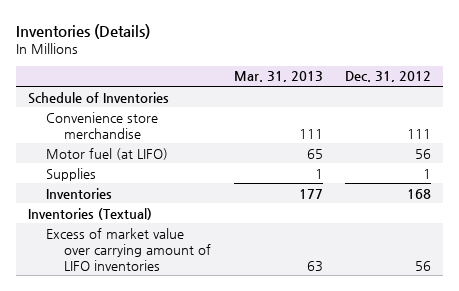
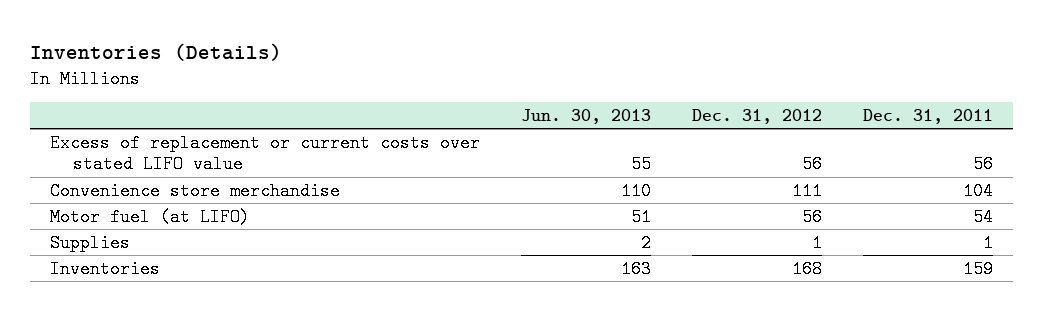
- | Mar. 31, 2013 | Dec. 31, 2012
+ | Jun. 30, 2013 | Dec. 31, 2012 | Dec. 31, 2011
- Schedule of Inventories
+ Excess of replacement or current costs over stated LIFO value | 55 | 56 | 56
- Inventories (Textual)
- Excess of market value over carrying amount of LIFO inventories | 63 | 56

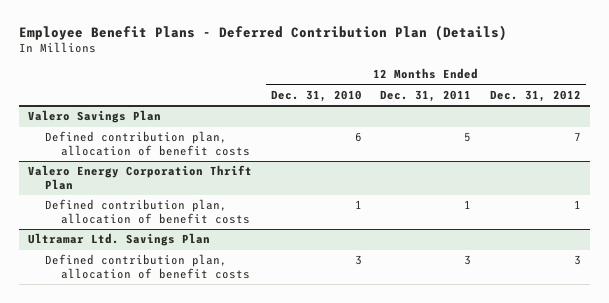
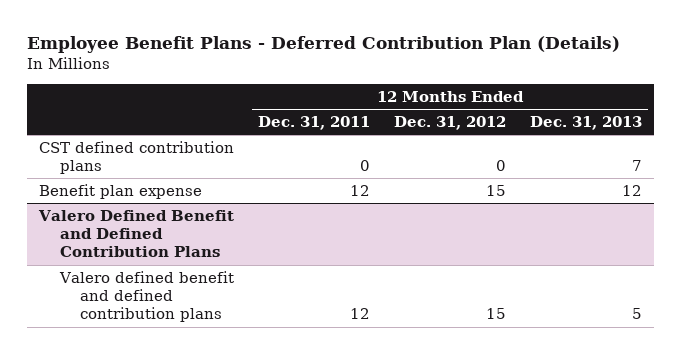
- | 12 Months Ended Dec. 31, 2010 | 12 Months Ended Dec. 31, 2011 | 12 Months Ended Dec. 31, 2012
+ | 12 Months Ended Dec. 31, 2011 | 12 Months Ended Dec. 31, 2012 | 12 Months Ended Dec. 31, 2013
- Valero Savings Plan
- Defined contribution plan, allocation of benefit costs | 6 | 5 | 7
- Valero Energy Corporation Thrift Plan
- Defined contribution plan, allocation of benefit costs | 1 | 1 | 1
- Ultramar Ltd. Savings Plan
- Defined contribution plan, allocation of benefit costs | 3 | 3 | 3
+ CST defined contribution plans | 0 | 0 | 7
+ Benefit plan expense | 12 | 15 | 12
+ Valero Defined Benefit and Defined Contribution Plans
+ Valero defined benefit and defined contribution plans | 12 | 15 | 5

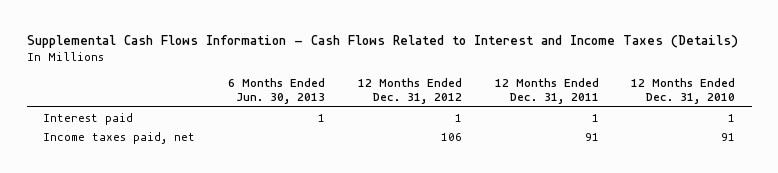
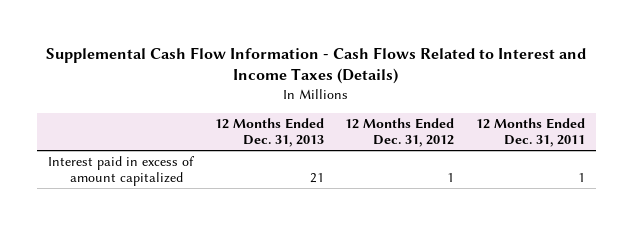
- Supplemental Cash Flows Information - Cash Flows Related to Interest and Income Taxes (Details)
+ Supplemental Cash Flow Information - Cash Flows Related to Interest and Income Taxes (Details)
- | 6 Months Ended Jun. 30, 2013 | 12 Months Ended Dec. 31, 2012 | 12 Months Ended Dec. 31, 2011 | 12 Months Ended Dec. 31, 2010
+ | 12 Months Ended Dec. 31, 2013 | 12 Months Ended Dec. 31, 2012 | 12 Months Ended Dec. 31, 2011
- Interest paid | 1 | 1 | 1 | 1
- Income taxes paid, net | | 106 | 91 | 91
+ Interest paid in excess of amount capitalized | 21 | 1 | 1

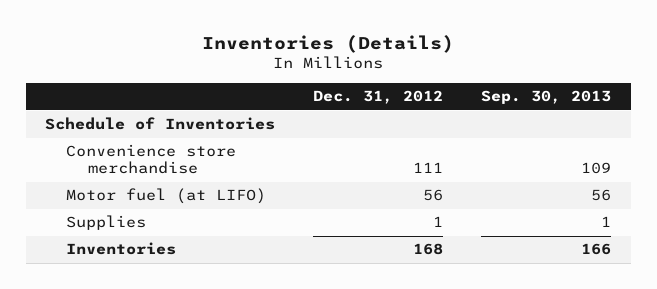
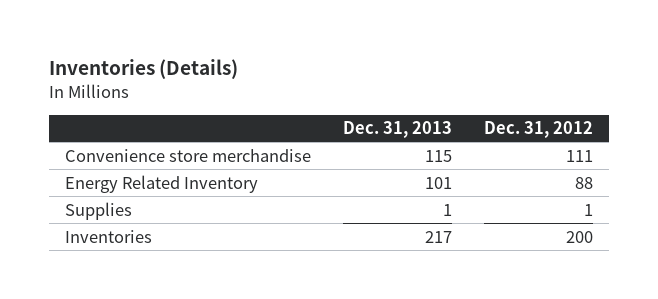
- | Dec. 31, 2012 | Sep. 30, 2013
+ | Dec. 31, 2013 | Dec. 31, 2012
- Schedule of Inventories
- Motor fuel (at LIFO) | 56 | 56
+ Energy Related Inventory | 101 | 88
- Inventories | 168 | 166
+ Inventories | 217 | 200

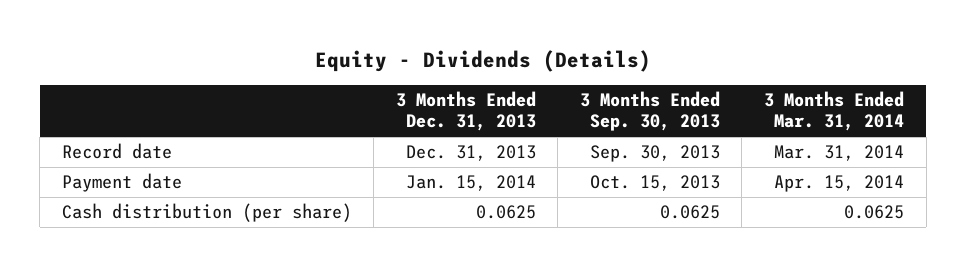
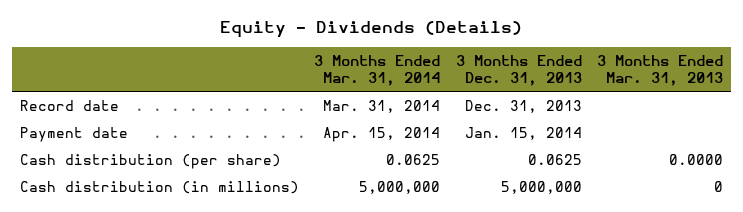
- | 3 Months Ended Dec. 31, 2013 | 3 Months Ended Sep. 30, 2013 | 3 Months Ended Mar. 31, 2014
+ | 3 Months Ended Mar. 31, 2014 | 3 Months Ended Dec. 31, 2013 | 3 Months Ended Mar. 31, 2013
+ Cash distribution (in millions) | 5,000,000 | 5,000,000 | 0

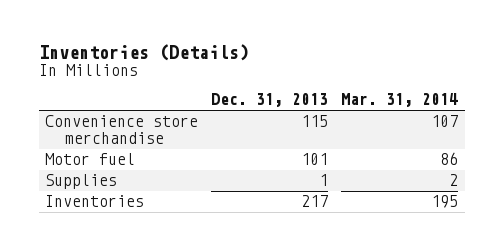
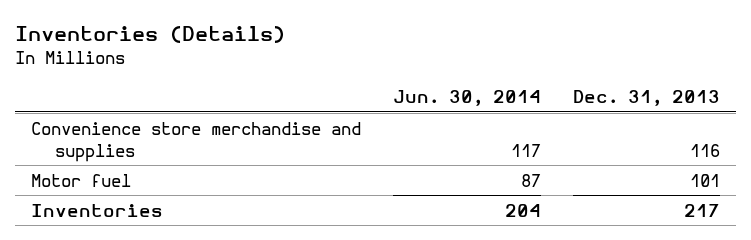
- | Dec. 31, 2013 | Mar. 31, 2014
+ | Jun. 30, 2014 | Dec. 31, 2013
- Convenience store merchandise | 115 | 107
+ Convenience store merchandise and supplies | 117 | 116
- Supplies | 1 | 2

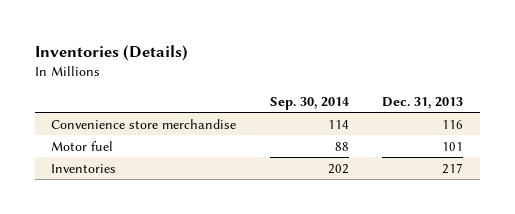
- | Jun. 30, 2014 | Dec. 31, 2013
+ | Sep. 30, 2014 | Dec. 31, 2013
- Convenience store merchandise and supplies | 117 | 116
+ Convenience store merchandise | 114 | 116

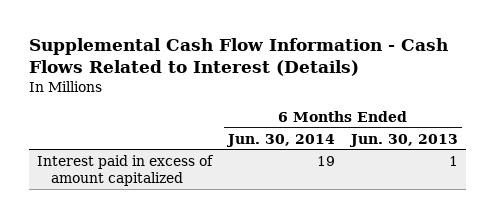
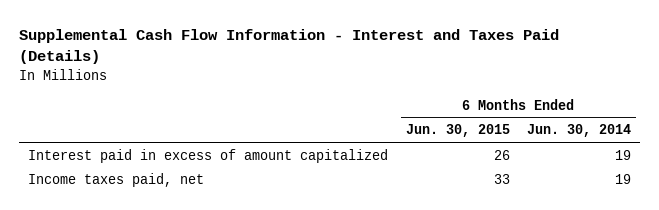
- Supplemental Cash Flow Information - Cash Flows Related to Interest (Details)
+ Supplemental Cash Flow Information - Interest and Taxes Paid (Details)
- | 6 Months Ended Jun. 30, 2014 | 6 Months Ended Jun. 30, 2013
+ | 6 Months Ended Jun. 30, 2015 | 6 Months Ended Jun. 30, 2014
+ Income taxes paid, net | 33 | 19

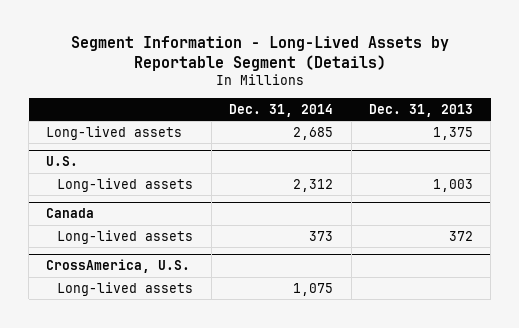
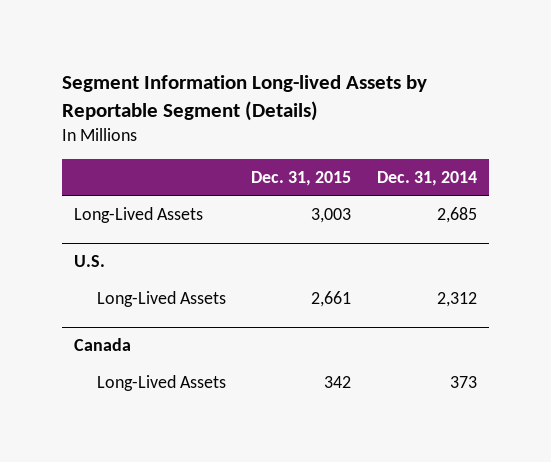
- Segment Information - Long-Lived Assets by Reportable Segment (Details)
+ Segment Information Long-lived Assets by Reportable Segment (Details)
- | Dec. 31, 2014 | Dec. 31, 2013
+ | Dec. 31, 2015 | Dec. 31, 2014
- Long-lived assets | 2,685 | 1,375
+ Long-Lived Assets | 3,003 | 2,685
@ U.S.
- Long-lived assets | 2,312 | 1,003
+ Long-Lived Assets | 2,661 | 2,312
@ Canada
- Long-lived assets | 373 | 372
- CrossAmerica, U.S.
- Long-lived assets | 1,075 |
@ Canada
+ Long-Lived Assets | 342 | 373

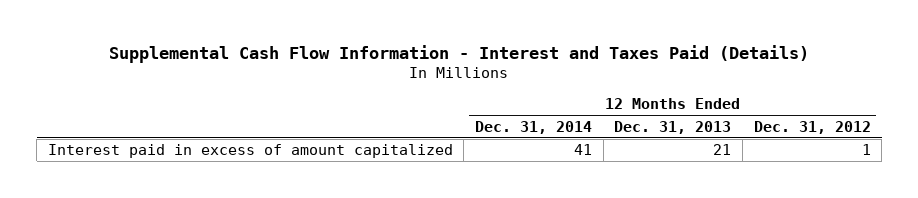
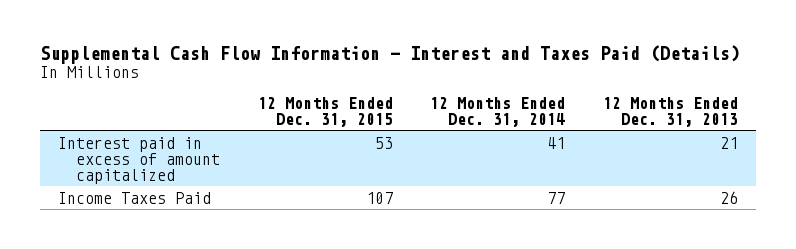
- | 12 Months Ended Dec. 31, 2014 | 12 Months Ended Dec. 31, 2013 | 12 Months Ended Dec. 31, 2012
+ | 12 Months Ended Dec. 31, 2015 | 12 Months Ended Dec. 31, 2014 | 12 Months Ended Dec. 31, 2013
+ Income Taxes Paid | 107 | 77 | 26

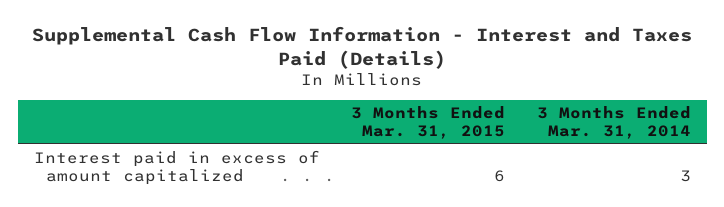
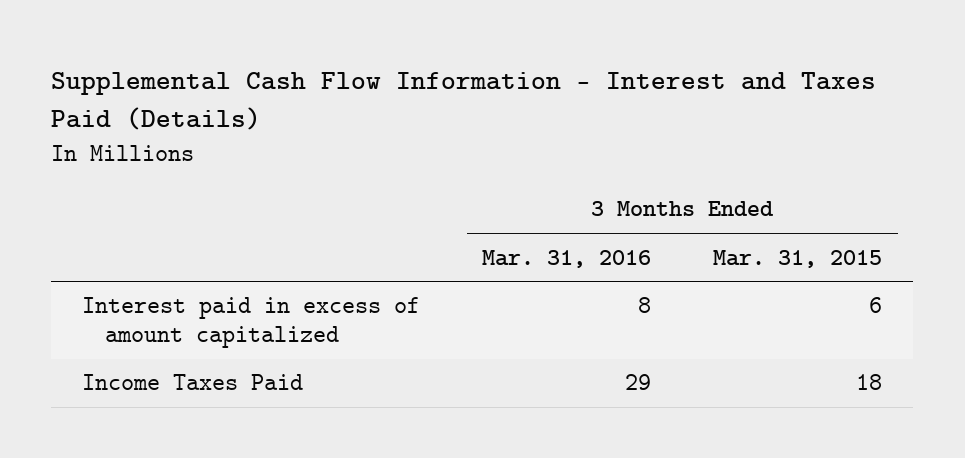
- | 3 Months Ended Mar. 31, 2015 | 3 Months Ended Mar. 31, 2014
+ | 3 Months Ended Mar. 31, 2016 | 3 Months Ended Mar. 31, 2015
+ Income Taxes Paid | 29 | 18

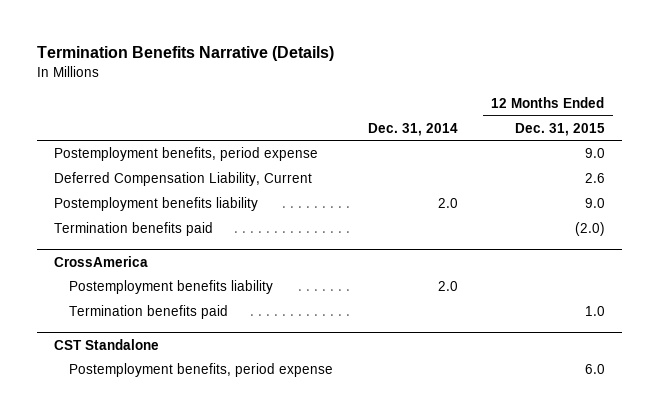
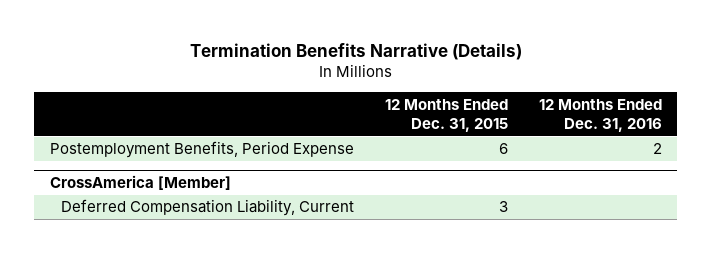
- | Dec. 31, 2014 | 12 Months Ended Dec. 31, 2015
+ | 12 Months Ended Dec. 31, 2015 | 12 Months Ended Dec. 31, 2016
- Postemployment benefits, period expense | | 9.0
- Deferred Compensation Liability, Current | | 2.6
- Postemployment benefits liability | 2.0 | 9.0
- Termination benefits paid | | (2.0)
- CrossAmerica
- Postemployment benefits liability | 2.0 |
- Termination benefits paid | | 1.0
- CST Standalone
- Postemployment benefits, period expense | | 6.0
+ Postemployment Benefits, Period Expense | 6 | 2
+ CrossAmerica [Member]
+ Deferred Compensation Liability, Current | 3 |

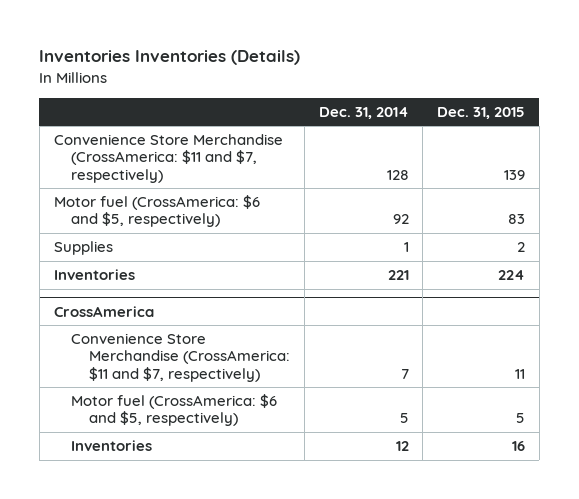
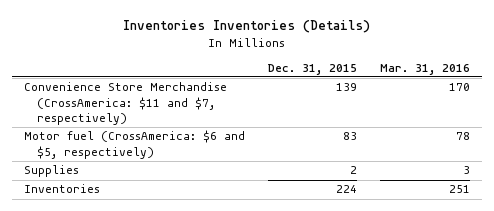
- | Dec. 31, 2014 | Dec. 31, 2015
+ | Dec. 31, 2015 | Mar. 31, 2016
- CrossAmerica
- Convenience Store Merchandise (CrossAmerica: $11 and $7, respectively) | 7 | 11
- Motor fuel (CrossAmerica: $6 and $5, respectively) | 5 | 5
- Inventories | 12 | 16

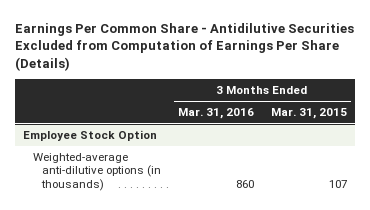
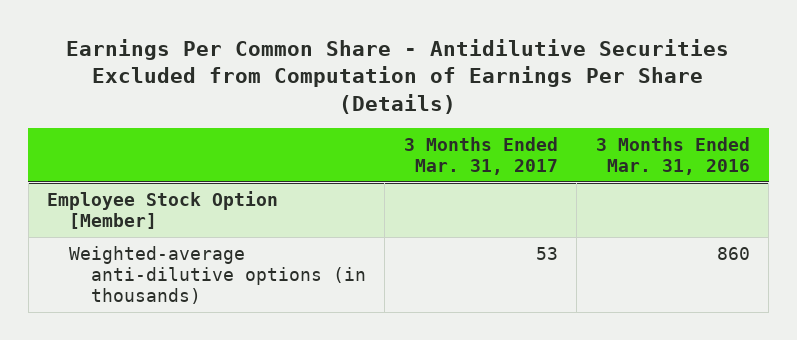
- | 3 Months Ended Mar. 31, 2016 | 3 Months Ended Mar. 31, 2015
+ | 3 Months Ended Mar. 31, 2017 | 3 Months Ended Mar. 31, 2016
- Employee Stock Option
+ Employee Stock Option [Member]

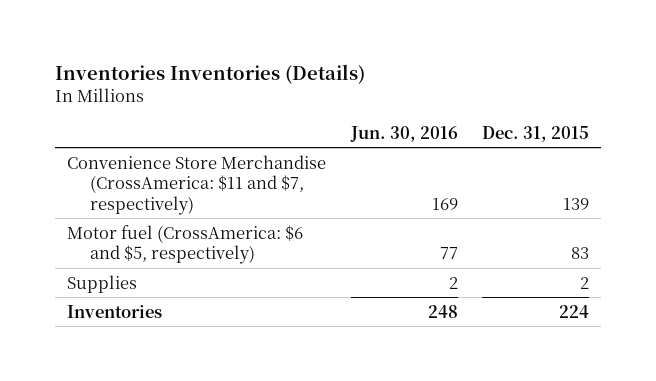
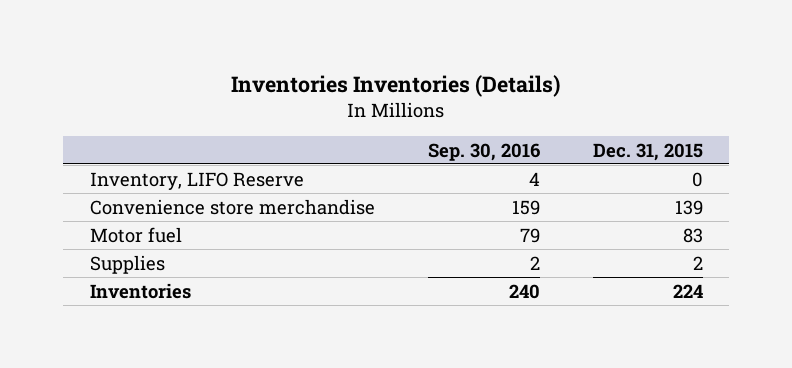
- | Jun. 30, 2016 | Dec. 31, 2015
+ | Sep. 30, 2016 | Dec. 31, 2015
- Convenience Store Merchandise (CrossAmerica: $11 and $7, respectively) | 169 | 139
- Motor fuel (CrossAmerica: $6 and $5, respectively) | 77 | 83
+ Inventory, LIFO Reserve | 4 | 0
+ Convenience store merchandise | 159 | 139
+ Motor fuel | 79 | 83

